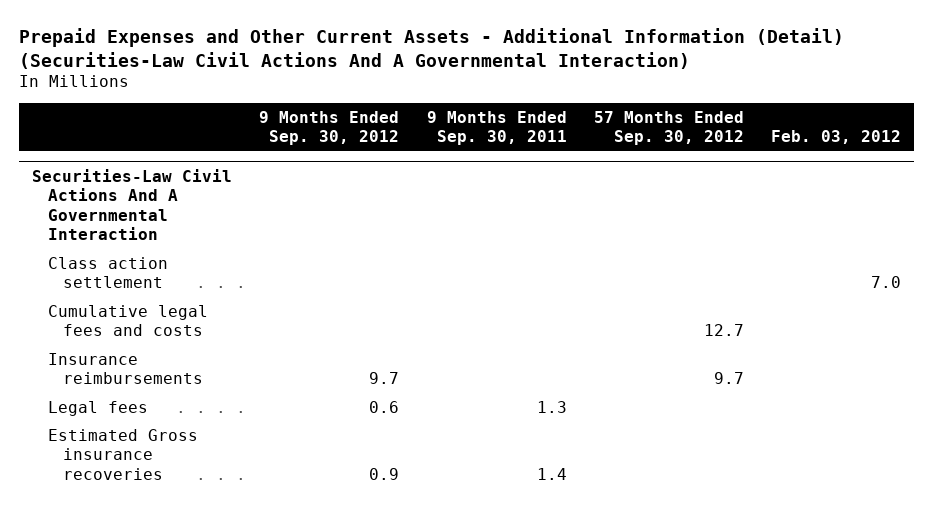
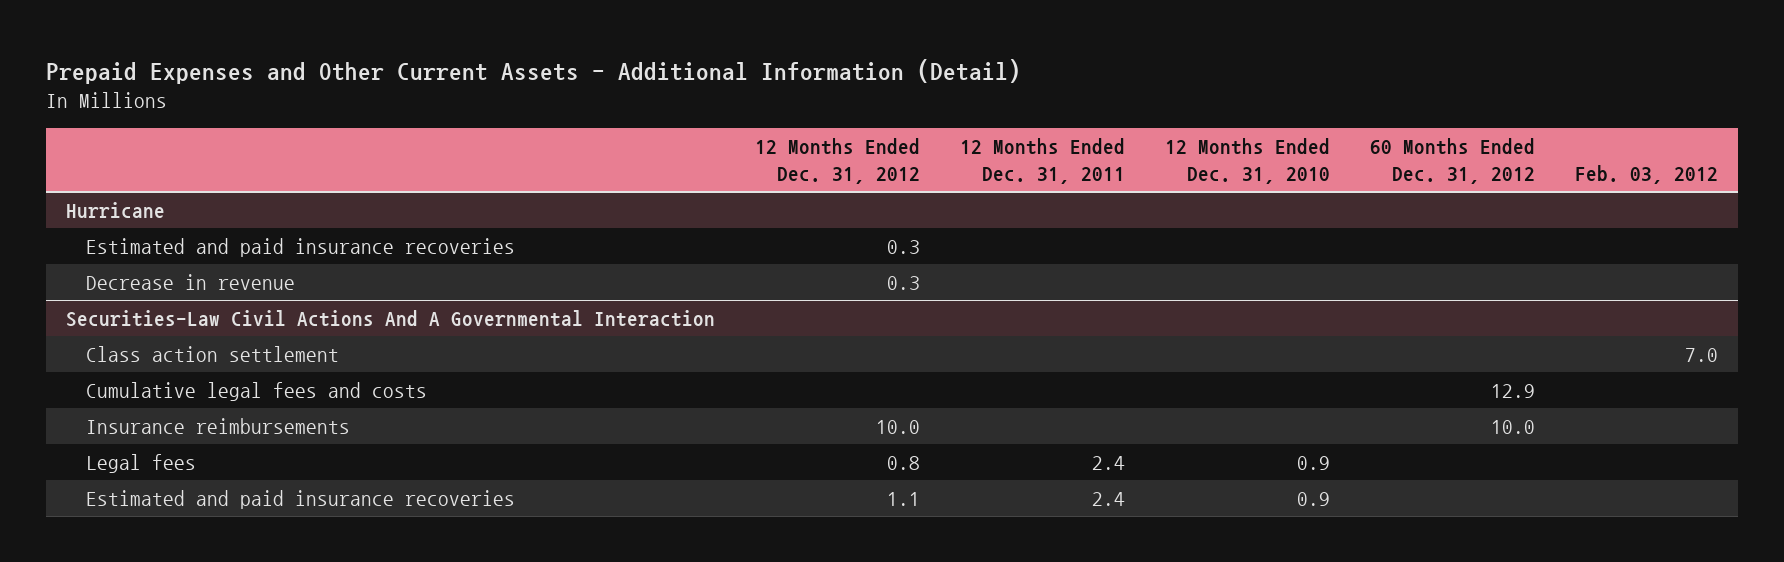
- Prepaid Expenses and Other Current Assets - Additional Information (Detail) (Securities-Law Civil Actions And A Governmental Interaction)
+ Prepaid Expenses and Other Current Assets - Additional Information (Detail)
- | 9 Months Ended Sep. 30, 2012 | 9 Months Ended Sep. 30, 2011 | 57 Months Ended Sep. 30, 2012 | Feb. 03, 2012
+ | 12 Months Ended Dec. 31, 2012 | 12 Months Ended Dec. 31, 2011 | 12 Months Ended Dec. 31, 2010 | 60 Months Ended Dec. 31, 2012 | Feb. 03, 2012
+ Hurricane
+ Estimated and paid insurance recoveries | 0.3 | | | |
+ Decrease in revenue | 0.3 | | | |
@ Securities-Law Civil Actions And A Governmental Interaction
- Estimated Gross insurance recoveries | 0.9 | 1.4 | |
+ Estimated and paid insurance recoveries | 1.1 | 2.4 | 0.9 | |

